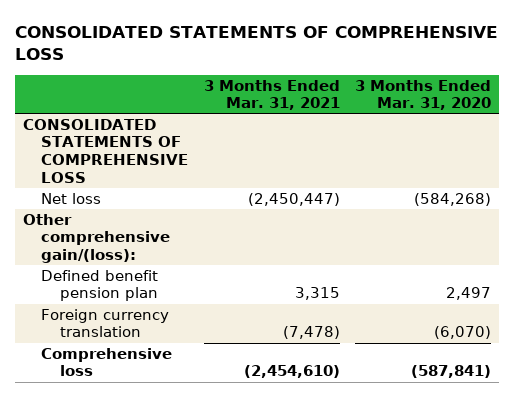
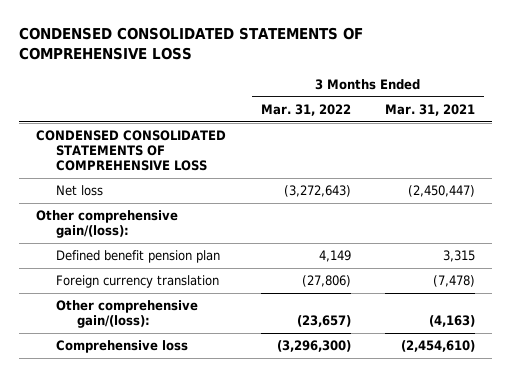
- CONSOLIDATED STATEMENTS OF COMPREHENSIVE LOSS
+ CONDENSED CONSOLIDATED STATEMENTS OF COMPREHENSIVE LOSS
- | 3 Months Ended Mar. 31, 2021 | 3 Months Ended Mar. 31, 2020
+ | 3 Months Ended Mar. 31, 2022 | 3 Months Ended Mar. 31, 2021
- CONSOLIDATED STATEMENTS OF COMPREHENSIVE LOSS
+ CONDENSED CONSOLIDATED STATEMENTS OF COMPREHENSIVE LOSS
+ Other comprehensive gain/(loss): | (23,657) | (4,163)

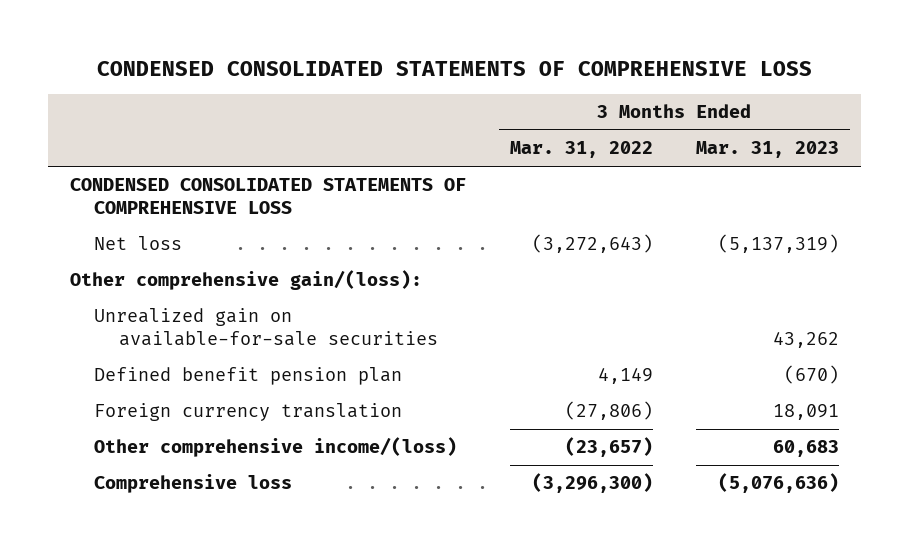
- | 3 Months Ended Mar. 31, 2022 | 3 Months Ended Mar. 31, 2021
+ | 3 Months Ended Mar. 31, 2022 | 3 Months Ended Mar. 31, 2023
+ Unrealized gain on available-for-sale securities | | 43,262
- Other comprehensive gain/(loss): | (23,657) | (4,163)
+ Other comprehensive income/(loss) | (23,657) | 60,683

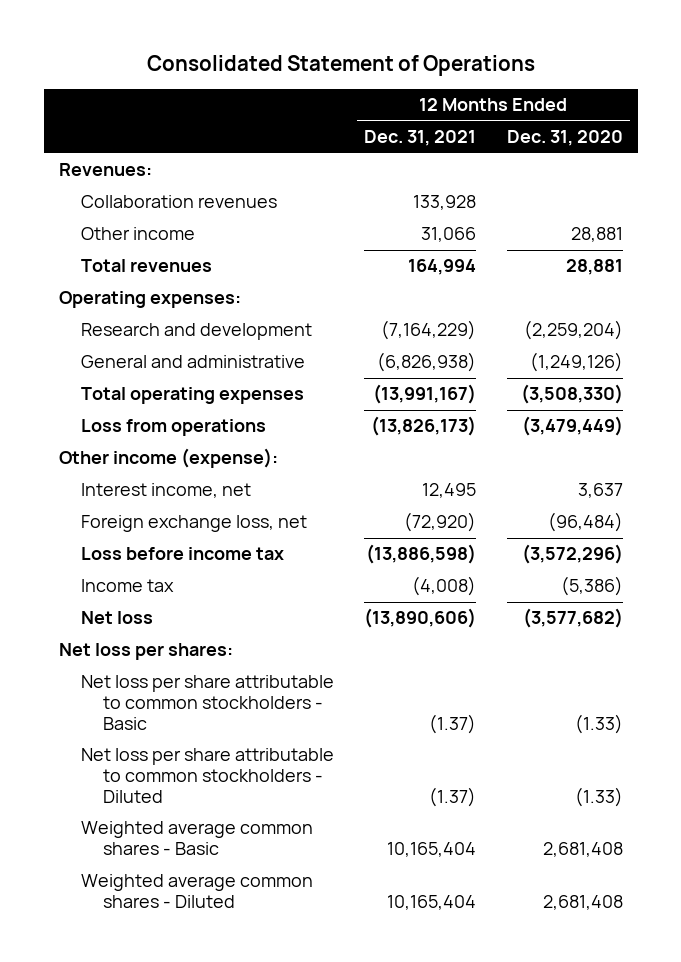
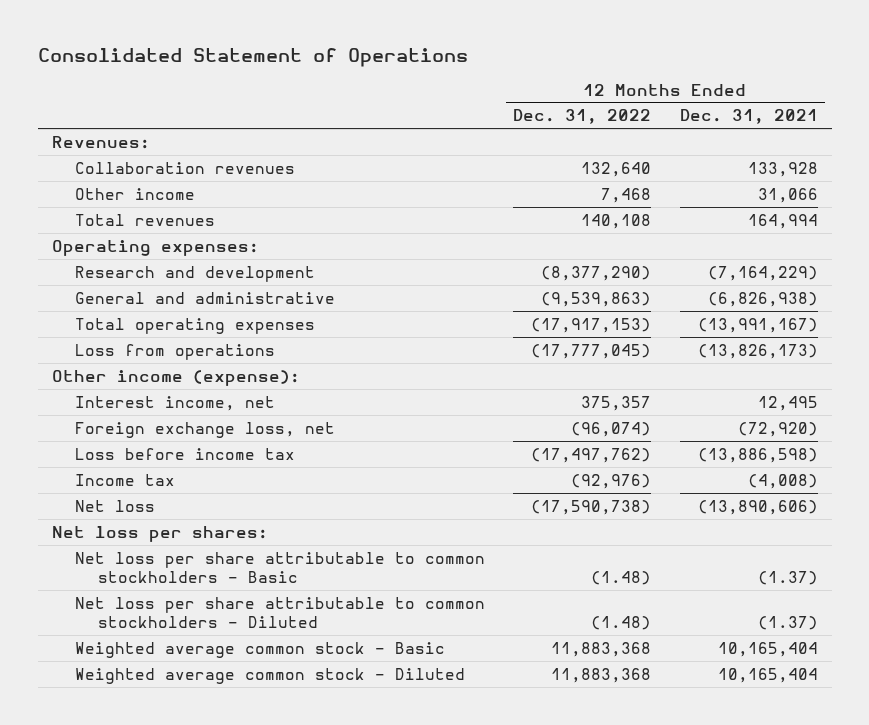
- | 12 Months Ended Dec. 31, 2021 | 12 Months Ended Dec. 31, 2020
+ | 12 Months Ended Dec. 31, 2022 | 12 Months Ended Dec. 31, 2021
- Weighted average common shares - Basic | 10,165,404 | 2,681,408
- Weighted average common shares - Diluted | 10,165,404 | 2,681,408
+ Weighted average common stock - Basic | 11,883,368 | 10,165,404
+ Weighted average common stock - Diluted | 11,883,368 | 10,165,404

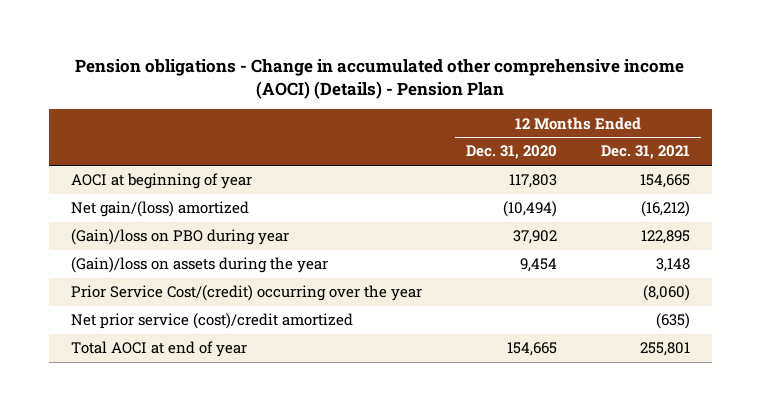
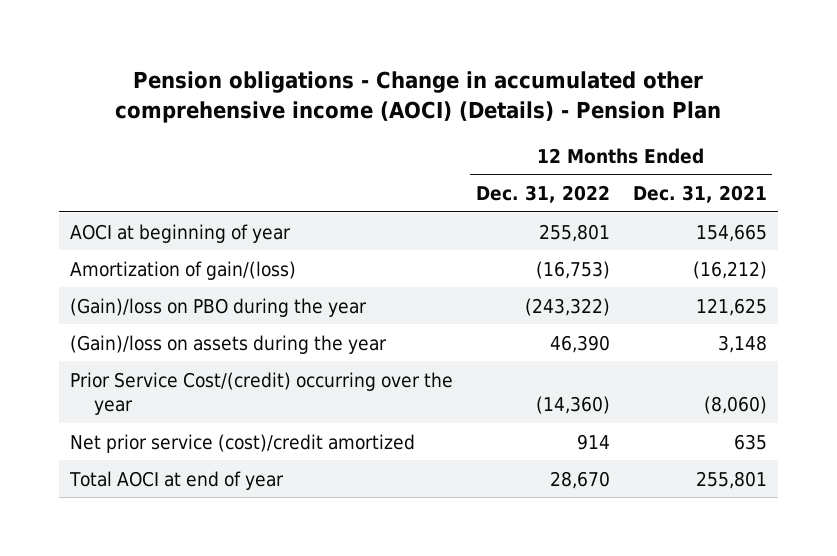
- | 12 Months Ended Dec. 31, 2020 | 12 Months Ended Dec. 31, 2021
+ | 12 Months Ended Dec. 31, 2022 | 12 Months Ended Dec. 31, 2021
- Net gain/(loss) amortized | (10,494) | (16,212)
- (Gain)/loss on PBO during year | 37,902 | 122,895
+ Amortization of gain/(loss) | (16,753) | (16,212)
+ (Gain)/loss on PBO during the year | (243,322) | 121,625
- Net prior service (cost)/credit amortized | | (635)
+ Net prior service (cost)/credit amortized | 914 | 635

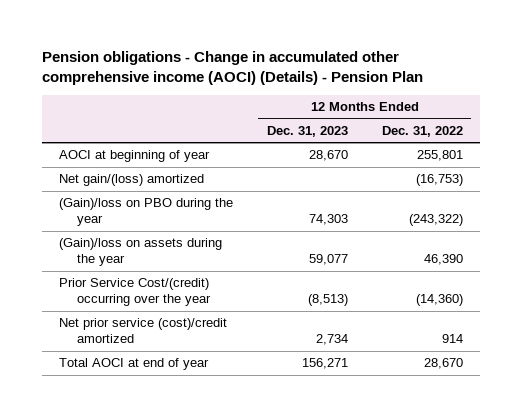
- | 12 Months Ended Dec. 31, 2022 | 12 Months Ended Dec. 31, 2021
+ | 12 Months Ended Dec. 31, 2023 | 12 Months Ended Dec. 31, 2022
- Amortization of gain/(loss) | (16,753) | (16,212)
+ Net gain/(loss) amortized | | (16,753)

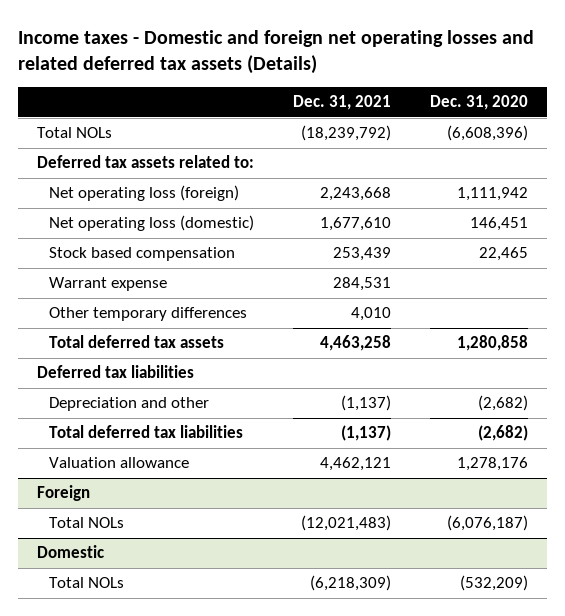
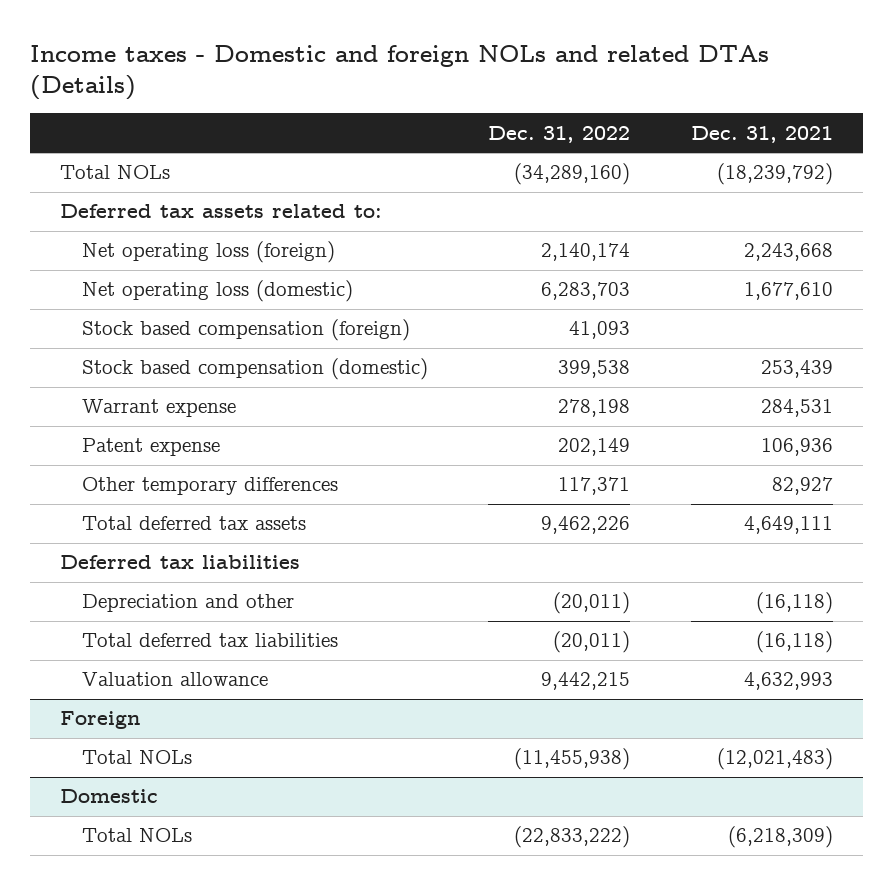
- Income taxes - Domestic and foreign net operating losses and related deferred tax assets (Details)
+ Income taxes - Domestic and foreign NOLs and related DTAs (Details)
- | Dec. 31, 2021 | Dec. 31, 2020
+ | Dec. 31, 2022 | Dec. 31, 2021
- Stock based compensation | 253,439 | 22,465
+ Stock based compensation (foreign) | 41,093 |
+ Stock based compensation (domestic) | 399,538 | 253,439
- Other temporary differences | 4,010 |
- Total deferred tax assets | 4,463,258 | 1,280,858
+ Patent expense | 202,149 | 106,936
+ Other temporary differences | 117,371 | 82,927
+ Total deferred tax assets | 9,462,226 | 4,649,111
- Depreciation and other | (1,137) | (2,682)
- Total deferred tax liabilities | (1,137) | (2,682)
- Valuation allowance | 4,462,121 | 1,278,176
+ Depreciation and other | (20,011) | (16,118)
+ Total deferred tax liabilities | (20,011) | (16,118)
+ Valuation allowance | 9,442,215 | 4,632,993

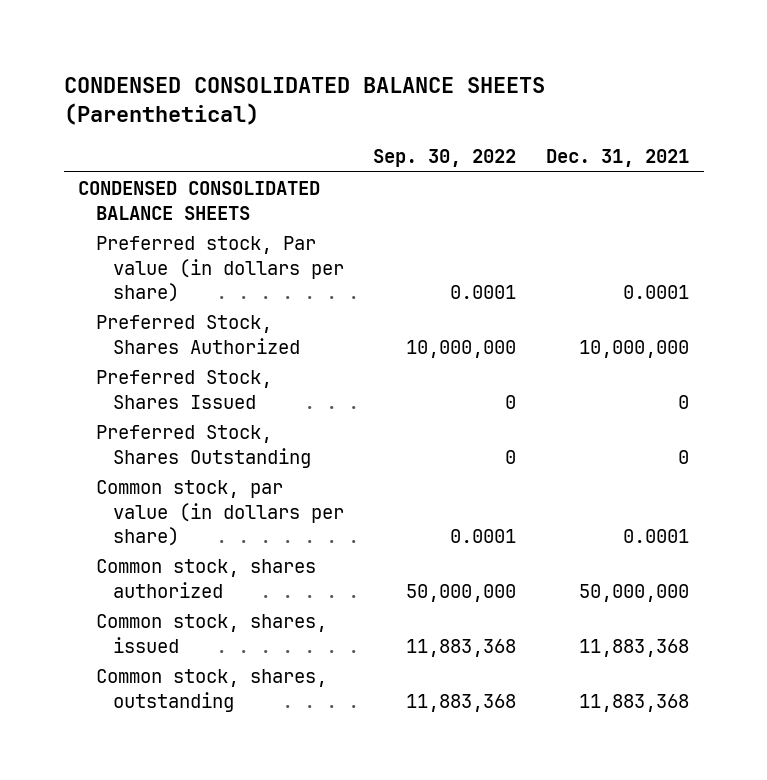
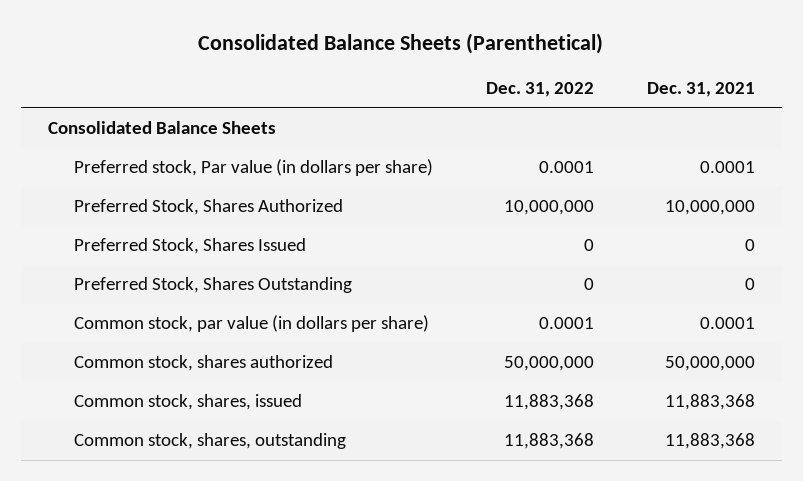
- CONDENSED CONSOLIDATED BALANCE SHEETS (Parenthetical)
+ Consolidated Balance Sheets (Parenthetical)
- | Sep. 30, 2022 | Dec. 31, 2021
+ | Dec. 31, 2022 | Dec. 31, 2021
- CONDENSED CONSOLIDATED BALANCE SHEETS
+ Consolidated Balance Sheets

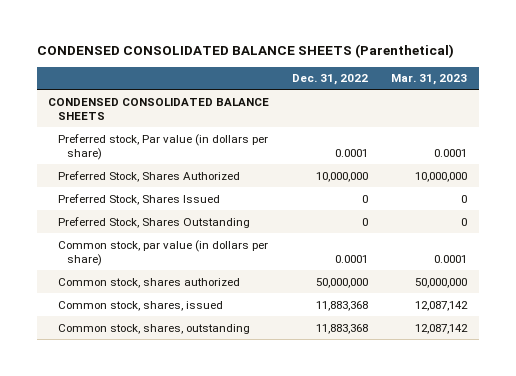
- Consolidated Balance Sheets (Parenthetical)
+ CONDENSED CONSOLIDATED BALANCE SHEETS (Parenthetical)
- | Dec. 31, 2022 | Dec. 31, 2021
+ | Dec. 31, 2022 | Mar. 31, 2023
- Consolidated Balance Sheets
+ CONDENSED CONSOLIDATED BALANCE SHEETS

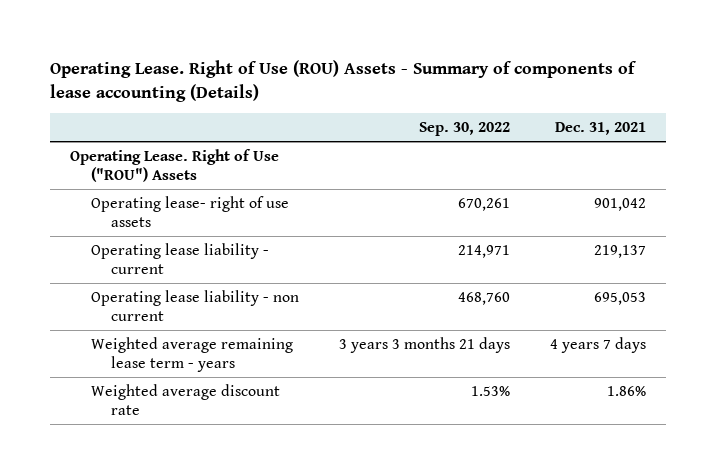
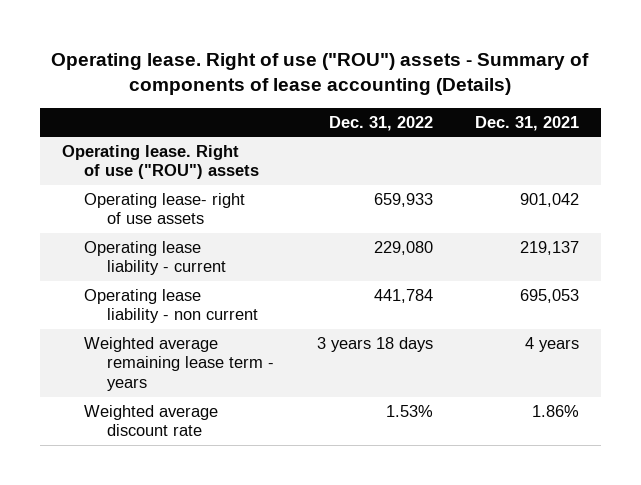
- Operating Lease. Right of Use (ROU) Assets - Summary of components of lease accounting (Details)
+ Operating lease. Right of use ("ROU") assets - Summary of components of lease accounting (Details)
- | Sep. 30, 2022 | Dec. 31, 2021
+ | Dec. 31, 2022 | Dec. 31, 2021
- Operating Lease. Right of Use ("ROU") Assets
+ Operating lease. Right of use ("ROU") assets
- Weighted average remaining lease term - years | 3 years 3 months 21 days | 4 years 7 days
+ Weighted average remaining lease term - years | 3 years 18 days | 4 years

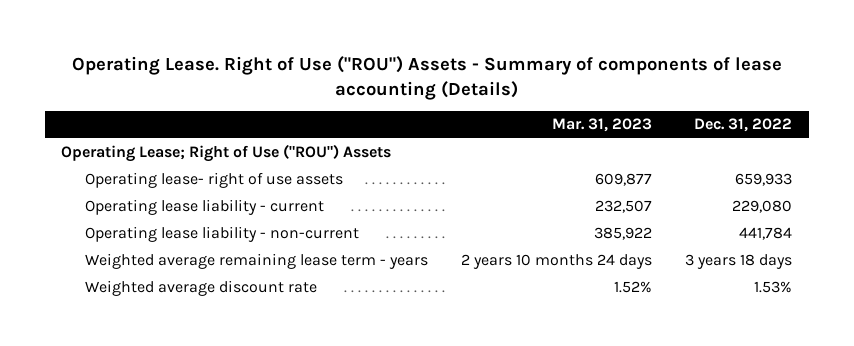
- Operating lease. Right of use ("ROU") assets - Summary of components of lease accounting (Details)
+ Operating Lease. Right of Use ("ROU") Assets - Summary of components of lease accounting (Details)
- | Dec. 31, 2022 | Dec. 31, 2021
+ | Mar. 31, 2023 | Dec. 31, 2022
- Operating lease. Right of use ("ROU") assets
+ Operating Lease; Right of Use ("ROU") Assets
- Operating lease liability - non current | 441,784 | 695,053
+ Operating lease liability - non-current | 385,922 | 441,784

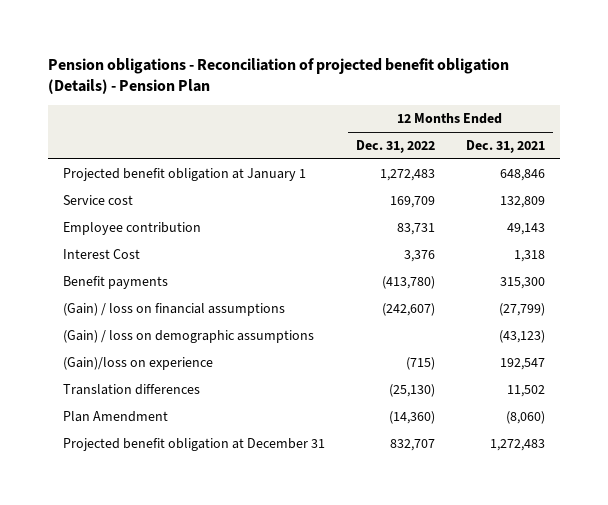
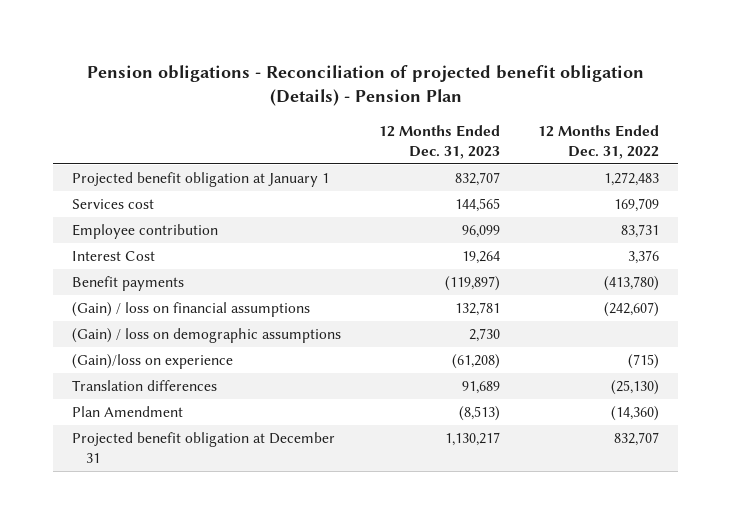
- | 12 Months Ended Dec. 31, 2022 | 12 Months Ended Dec. 31, 2021
+ | 12 Months Ended Dec. 31, 2023 | 12 Months Ended Dec. 31, 2022
- Service cost | 169,709 | 132,809
+ Services cost | 144,565 | 169,709

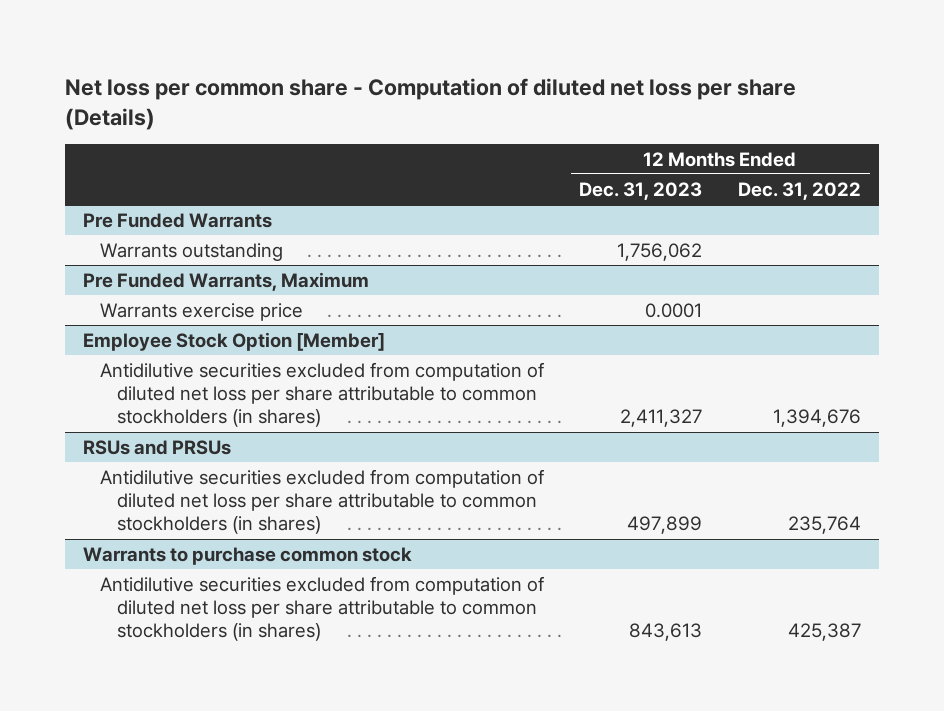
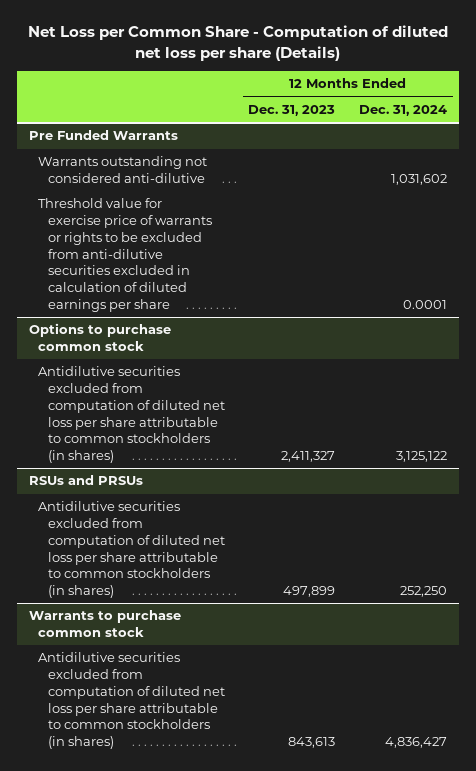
- Net loss per common share - Computation of diluted net loss per share (Details)
+ Net Loss per Common Share - Computation of diluted net loss per share (Details)
- | 12 Months Ended Dec. 31, 2023 | 12 Months Ended Dec. 31, 2022
+ | 12 Months Ended Dec. 31, 2023 | 12 Months Ended Dec. 31, 2024
@ Pre Funded Warrants
- Warrants outstanding | 1,756,062 |
- Pre Funded Warrants, Maximum
- Warrants exercise price | 0.0001 |
- Employee Stock Option [Member]
@ Pre Funded Warrants
+ Warrants outstanding not considered anti-dilutive | | 1,031,602
+ Threshold value for exercise price of warrants or rights to be excluded from anti-dilutive securities excluded in calculation of diluted earnings per share | | 0.0001
+ Options to purchase common stock

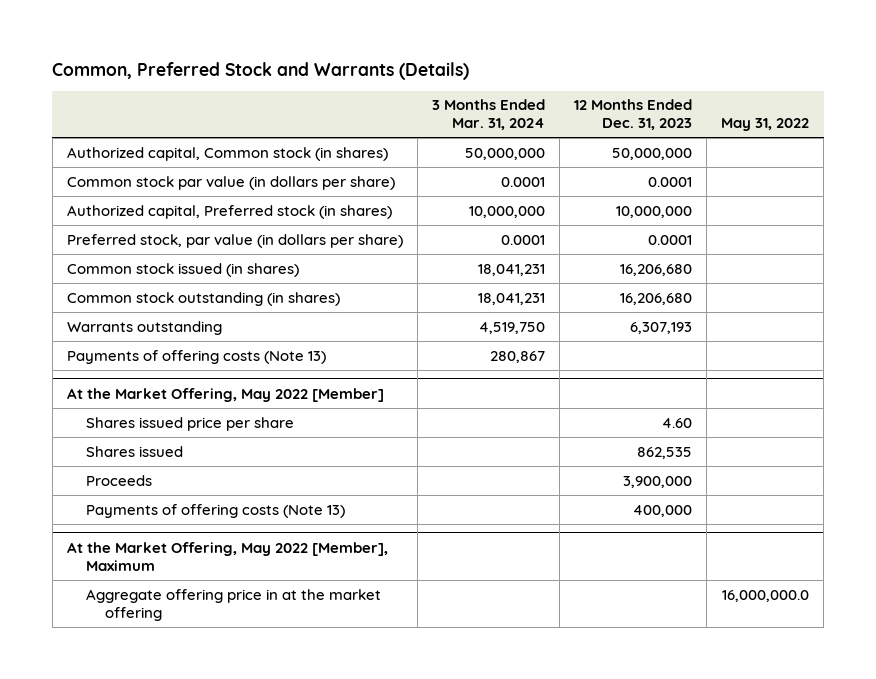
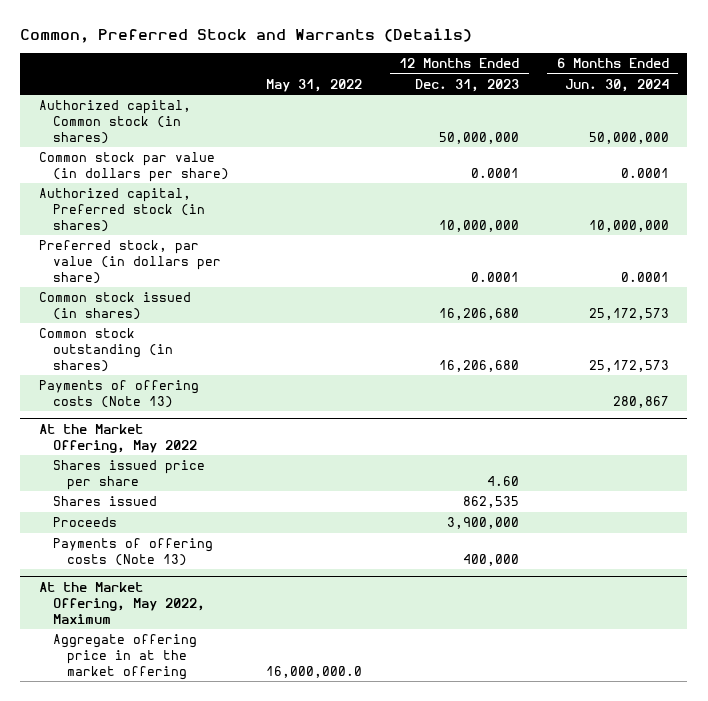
- | 3 Months Ended Mar. 31, 2024 | 12 Months Ended Dec. 31, 2023 | May 31, 2022
+ | May 31, 2022 | 12 Months Ended Dec. 31, 2023 | 6 Months Ended Jun. 30, 2024
- Warrants outstanding | 4,519,750 | 6,307,193 |
- At the Market Offering, May 2022 [Member]
+ At the Market Offering, May 2022
- At the Market Offering, May 2022 [Member], Maximum
+ At the Market Offering, May 2022, Maximum

